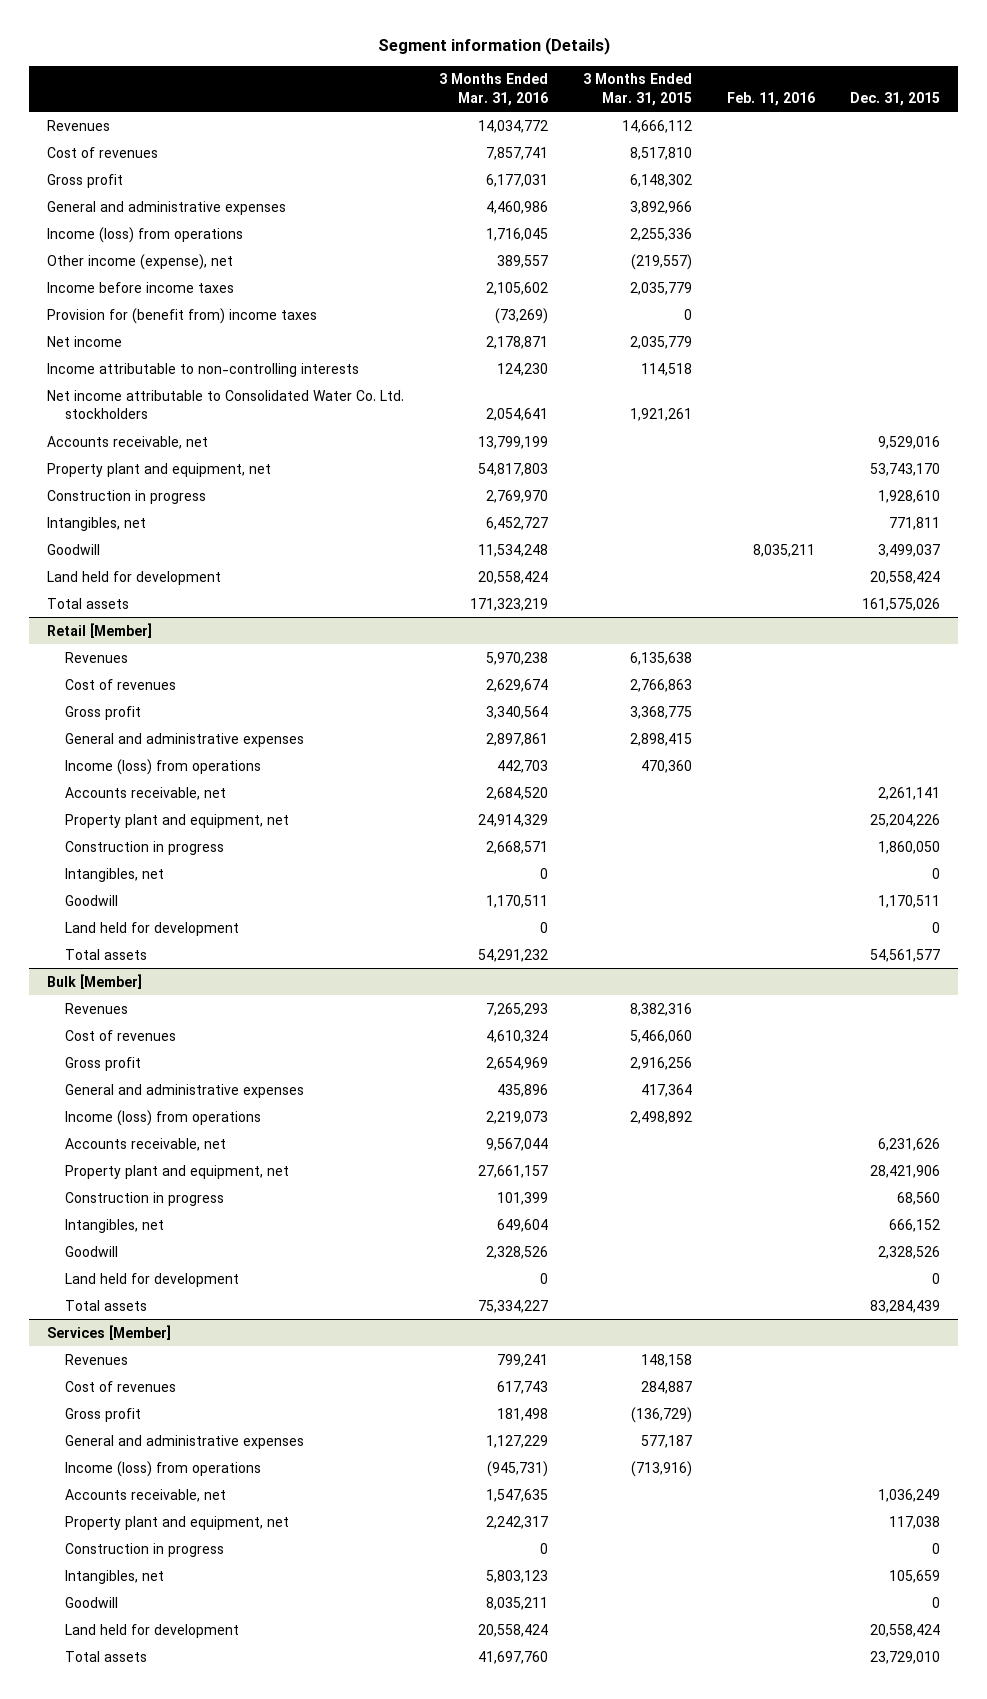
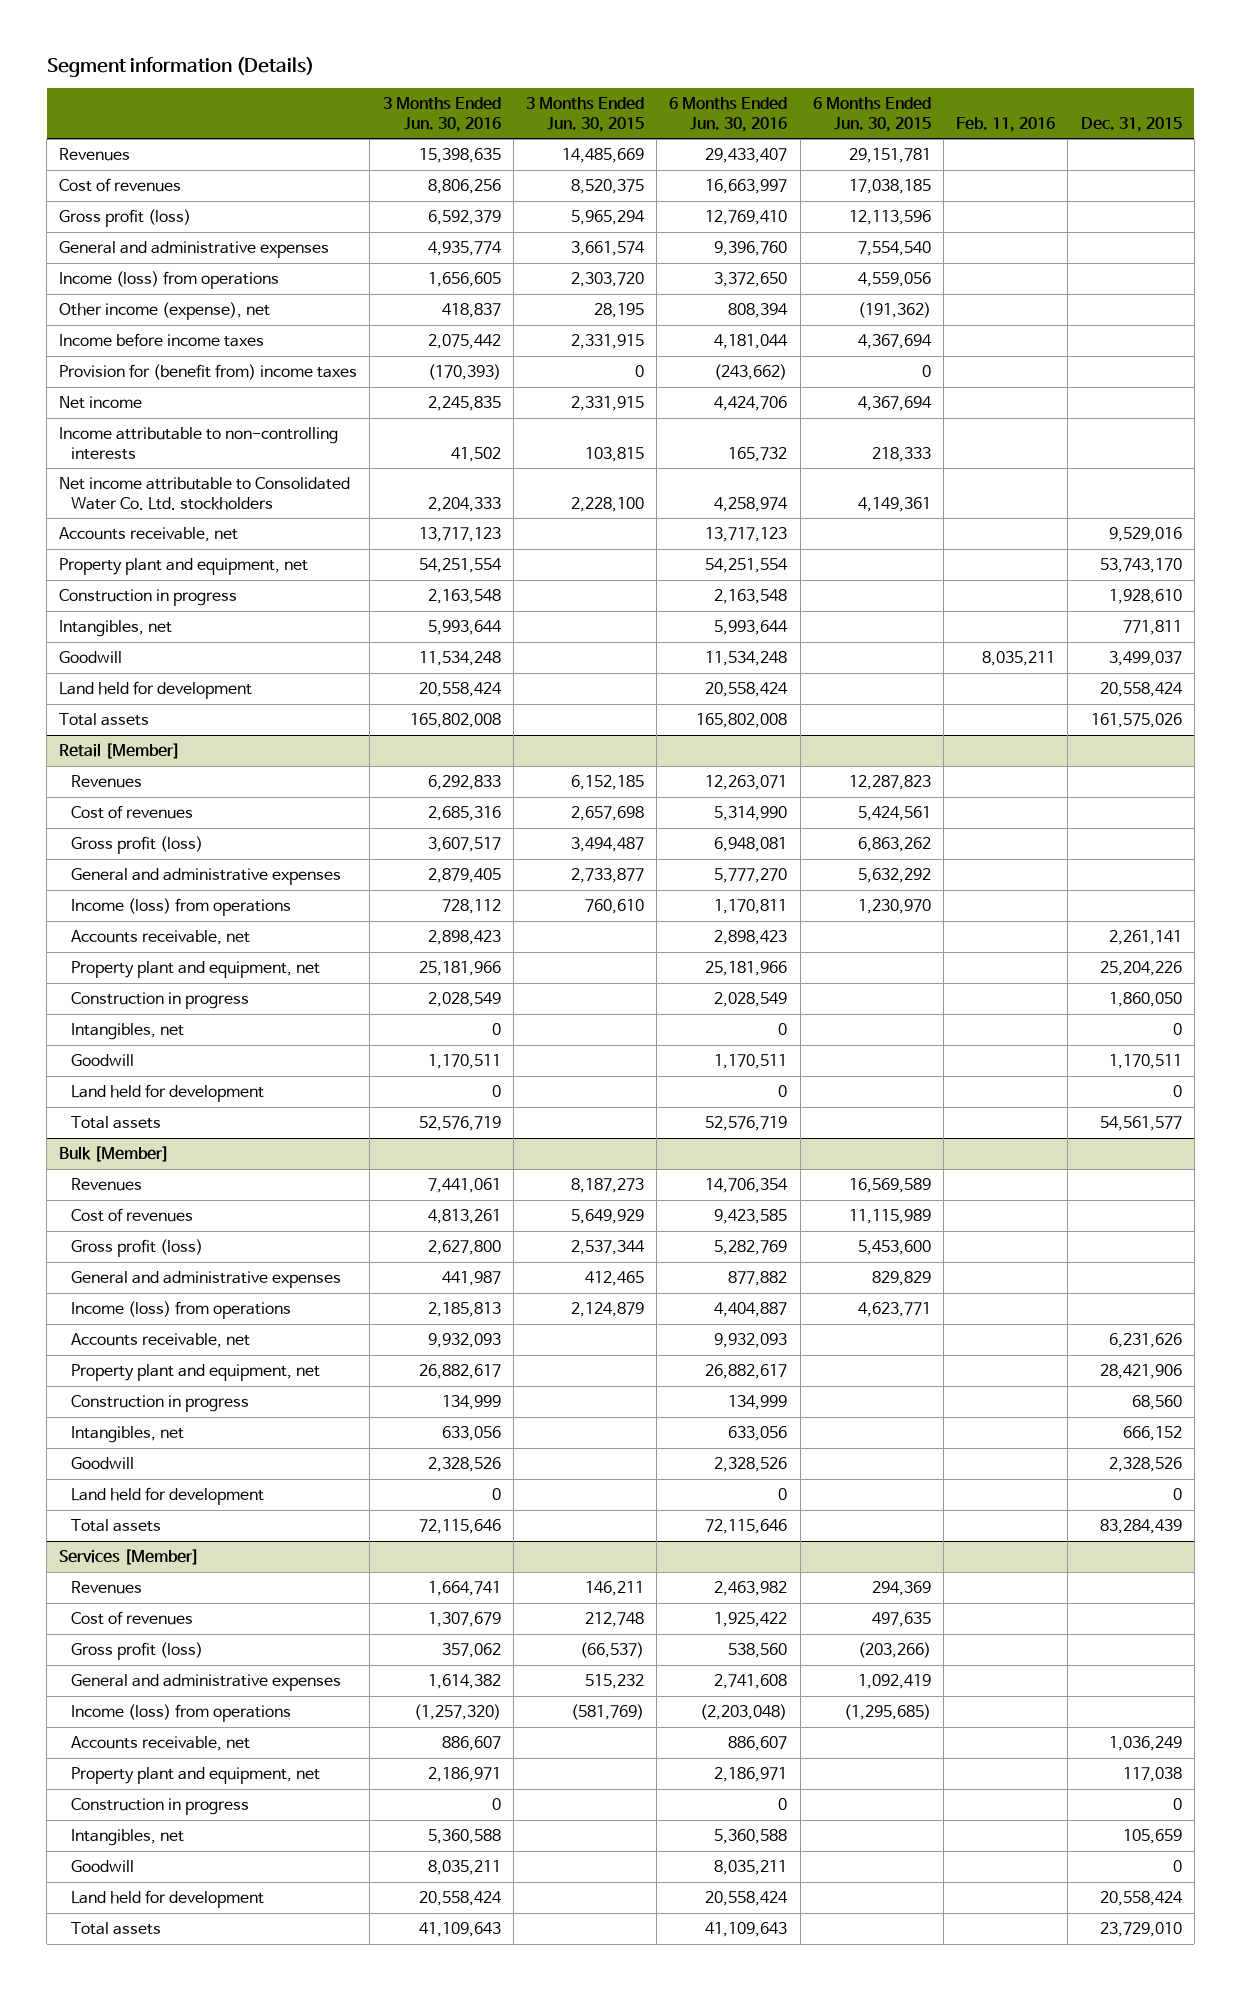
- | 3 Months Ended Mar. 31, 2016 | 3 Months Ended Mar. 31, 2015 | Feb. 11, 2016 | Dec. 31, 2015
+ | 3 Months Ended Jun. 30, 2016 | 3 Months Ended Jun. 30, 2015 | 6 Months Ended Jun. 30, 2016 | 6 Months Ended Jun. 30, 2015 | Feb. 11, 2016 | Dec. 31, 2015
- Gross profit | 6,177,031 | 6,148,302 | |
+ Gross profit (loss) | 6,592,379 | 5,965,294 | 12,769,410 | 12,113,596 | |
@ Retail [Member]
- Gross profit | 3,340,564 | 3,368,775 | |
+ Gross profit (loss) | 3,607,517 | 3,494,487 | 6,948,081 | 6,863,262 | |
@ Bulk [Member]
- Gross profit | 2,654,969 | 2,916,256 | |
+ Gross profit (loss) | 2,627,800 | 2,537,344 | 5,282,769 | 5,453,600 | |
@ Services [Member]
- Gross profit | 181,498 | (136,729) | |
+ Gross profit (loss) | 357,062 | (66,537) | 538,560 | (203,266) | |

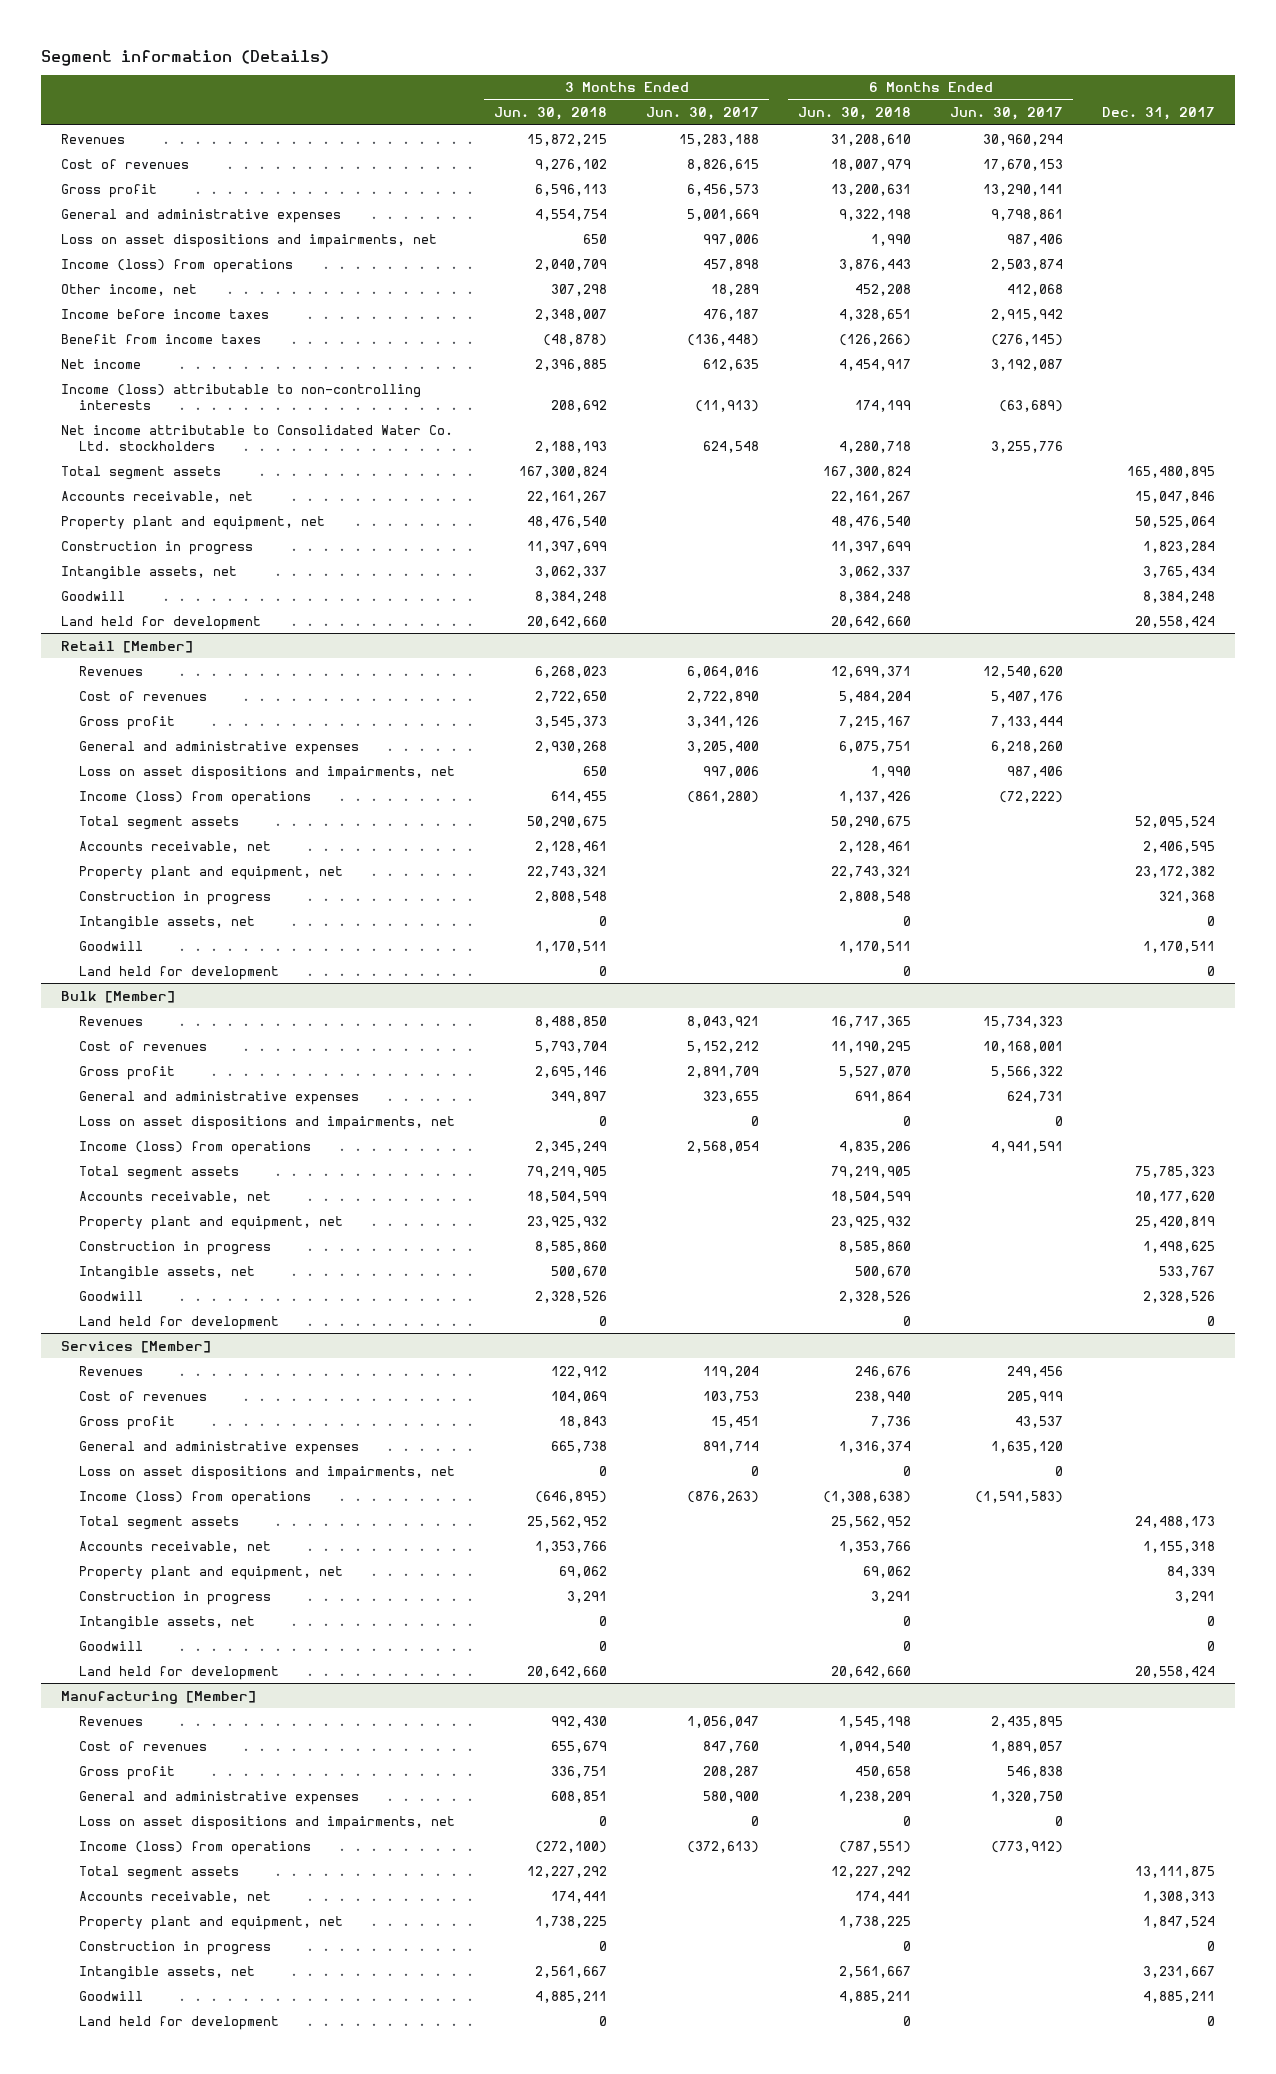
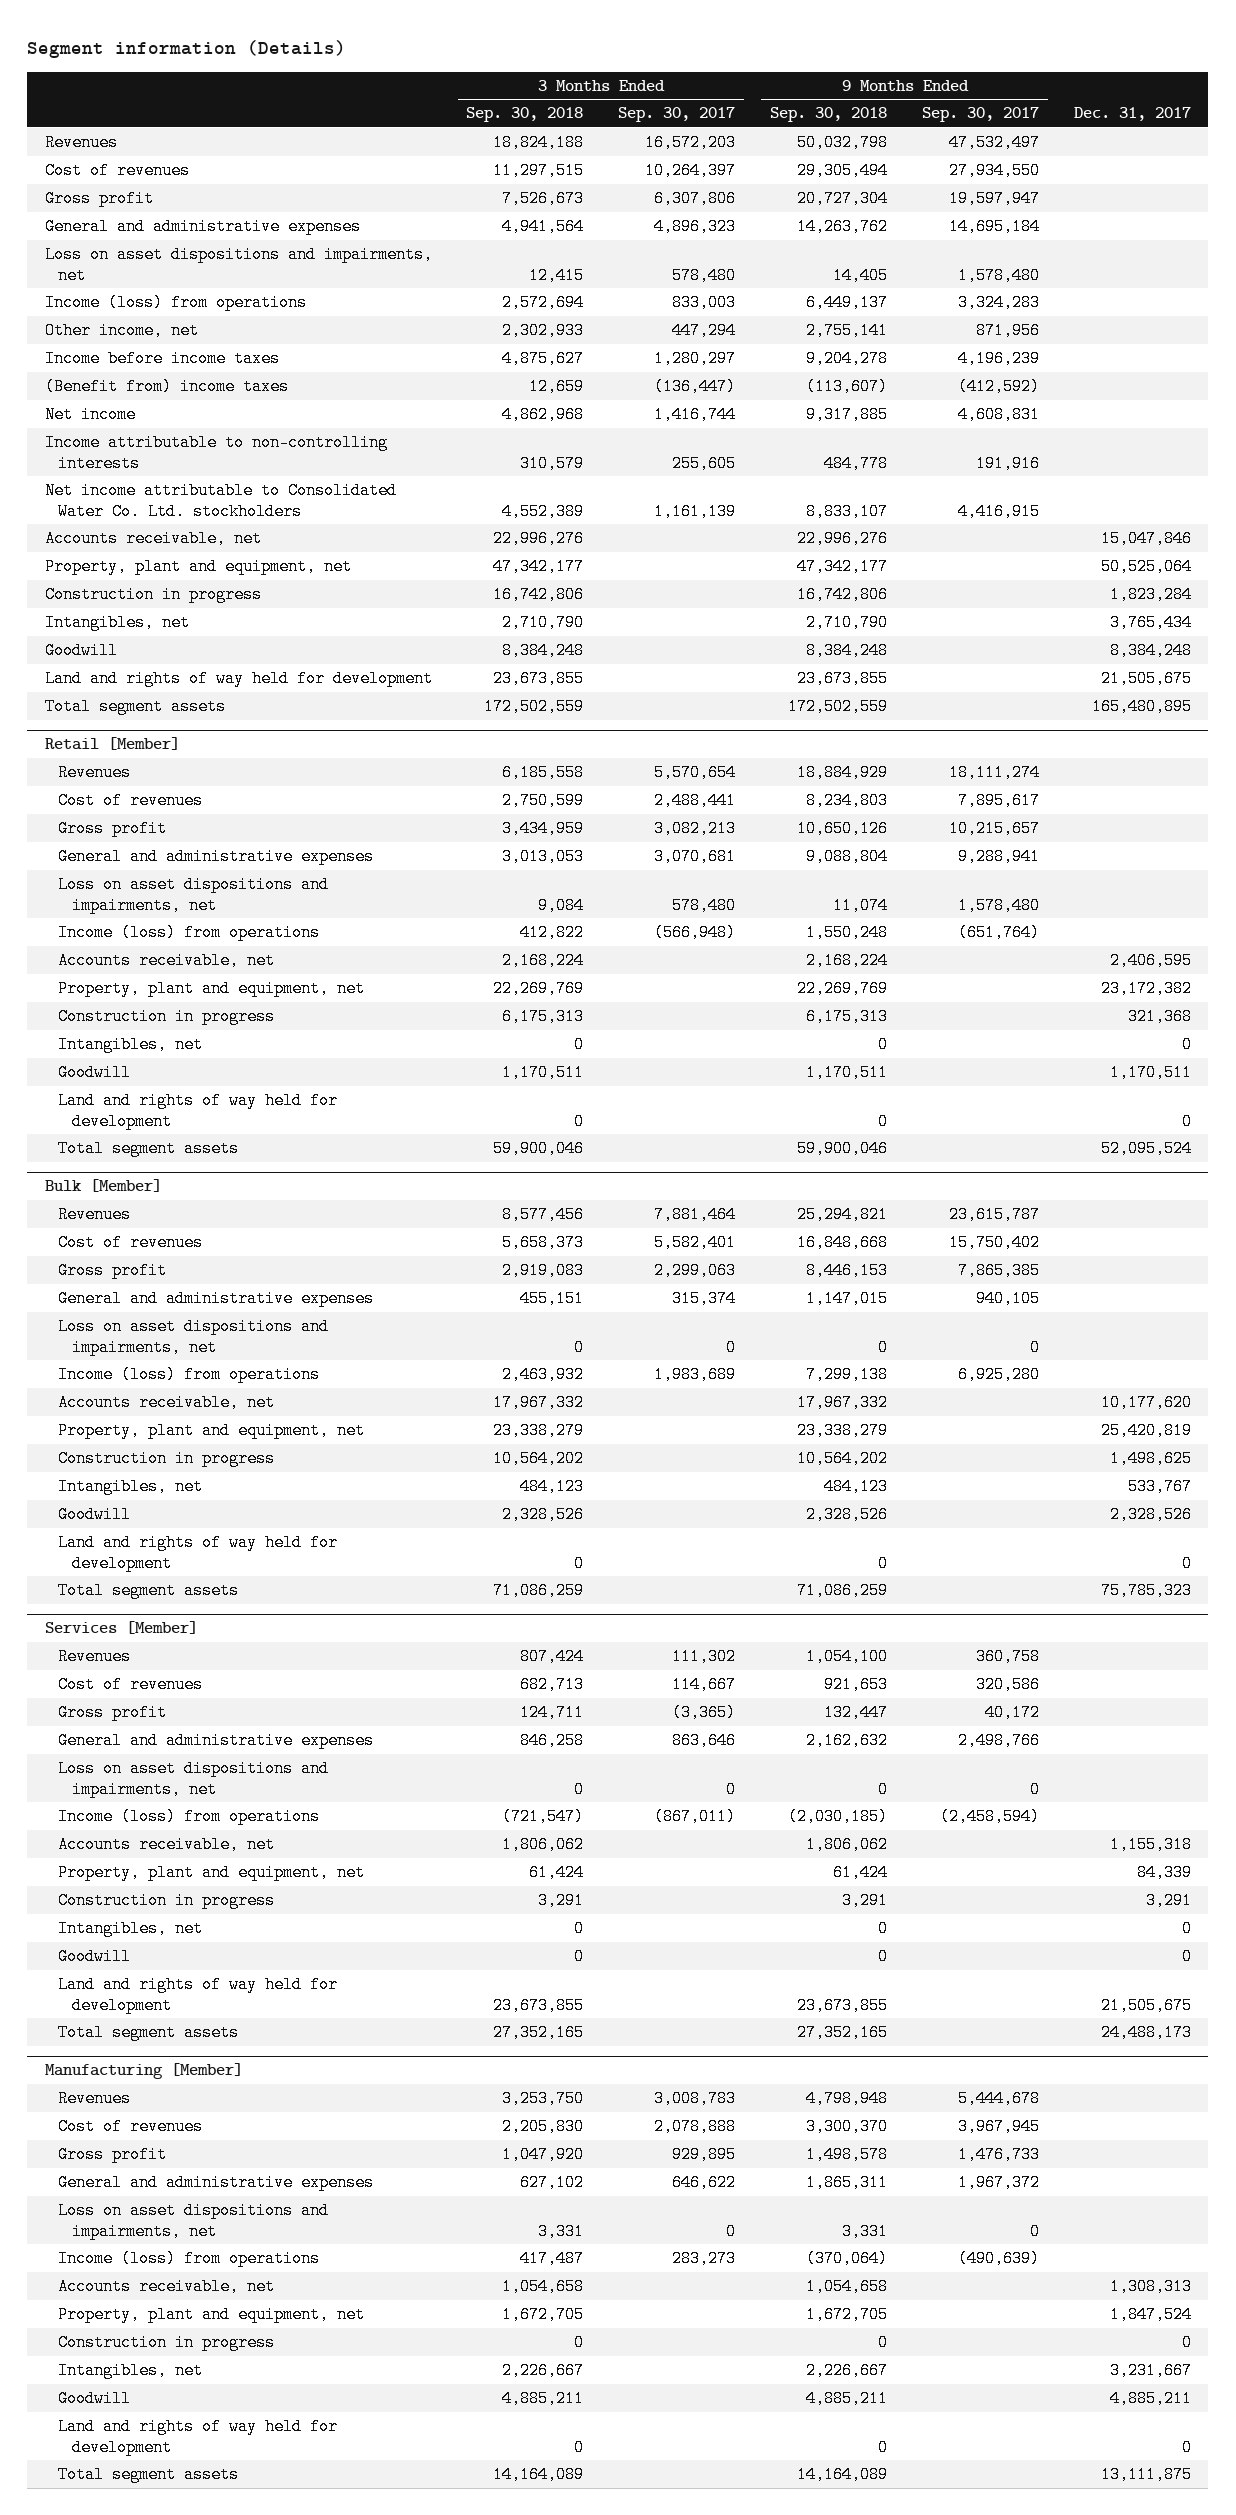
- | 3 Months Ended Jun. 30, 2018 | 3 Months Ended Jun. 30, 2017 | 6 Months Ended Jun. 30, 2018 | 6 Months Ended Jun. 30, 2017 | Dec. 31, 2017
+ | 3 Months Ended Sep. 30, 2018 | 3 Months Ended Sep. 30, 2017 | 9 Months Ended Sep. 30, 2018 | 9 Months Ended Sep. 30, 2017 | Dec. 31, 2017
- Benefit from income taxes | (48,878) | (136,448) | (126,266) | (276,145) |
+ (Benefit from) income taxes | 12,659 | (136,447) | (113,607) | (412,592) |
- Income (loss) attributable to non-controlling interests | 208,692 | (11,913) | 174,199 | (63,689) |
+ Income attributable to non-controlling interests | 310,579 | 255,605 | 484,778 | 191,916 |
- Property plant and equipment, net | 48,476,540 | | 48,476,540 | | 50,525,064
+ Property, plant and equipment, net | 47,342,177 | | 47,342,177 | | 50,525,064
- Intangible assets, net | 3,062,337 | | 3,062,337 | | 3,765,434
+ Intangibles, net | 2,710,790 | | 2,710,790 | | 3,765,434
- Land held for development | 20,642,660 | | 20,642,660 | | 20,558,424
+ Land and rights of way held for development | 23,673,855 | | 23,673,855 | | 21,505,675
moved down: Total segment assets | 172,502,559 | | 172,502,559 | | 165,480,895
@ Retail [Member]
- Property plant and equipment, net | 22,743,321 | | 22,743,321 | | 23,172,382
+ Property, plant and equipment, net | 22,269,769 | | 22,269,769 | | 23,172,382
- Intangible assets, net | 0 | | 0 | | 0
+ Intangibles, net | 0 | | 0 | | 0
- Land held for development | 0 | | 0 | | 0
+ Land and rights of way held for development | 0 | | 0 | | 0
moved down: Total segment assets | 59,900,046 | | 59,900,046 | | 52,095,524
@ Bulk [Member]
- Property plant and equipment, net | 23,925,932 | | 23,925,932 | | 25,420,819
+ Property, plant and equipment, net | 23,338,279 | | 23,338,279 | | 25,420,819
- Intangible assets, net | 500,670 | | 500,670 | | 533,767
+ Intangibles, net | 484,123 | | 484,123 | | 533,767
- Land held for development | 0 | | 0 | | 0
+ Land and rights of way held for development | 0 | | 0 | | 0
moved down: Total segment assets | 71,086,259 | | 71,086,259 | | 75,785,323
@ Services [Member]
- Property plant and equipment, net | 69,062 | | 69,062 | | 84,339
+ Property, plant and equipment, net | 61,424 | | 61,424 | | 84,339
- Intangible assets, net | 0 | | 0 | | 0
+ Intangibles, net | 0 | | 0 | | 0
- Land held for development | 20,642,660 | | 20,642,660 | | 20,558,424
+ Land and rights of way held for development | 23,673,855 | | 23,673,855 | | 21,505,675
moved down: Total segment assets | 27,352,165 | | 27,352,165 | | 24,488,173
@ Manufacturing [Member]
- Property plant and equipment, net | 1,738,225 | | 1,738,225 | | 1,847,524
+ Property, plant and equipment, net | 1,672,705 | | 1,672,705 | | 1,847,524
- Intangible assets, net | 2,561,667 | | 2,561,667 | | 3,231,667
+ Intangibles, net | 2,226,667 | | 2,226,667 | | 3,231,667
- Land held for development | 0 | | 0 | | 0
+ Land and rights of way held for development | 0 | | 0 | | 0
moved down: Total segment assets | 14,164,089 | | 14,164,089 | | 13,111,875

